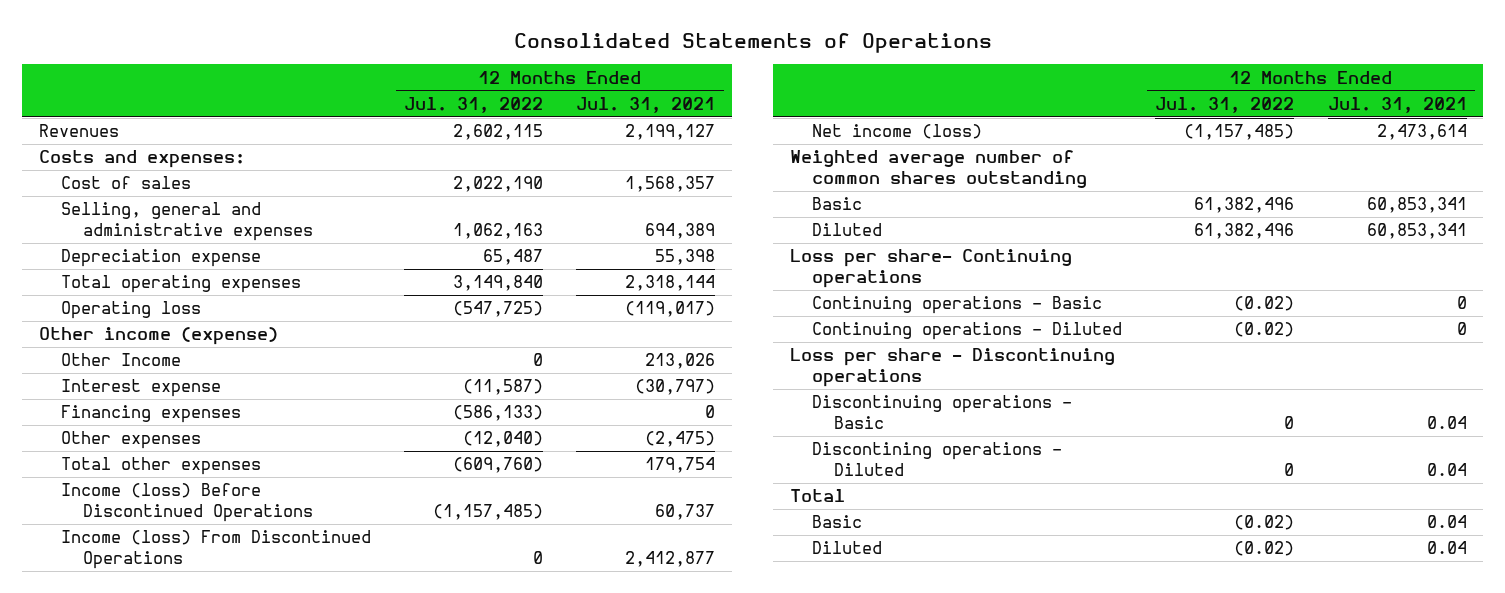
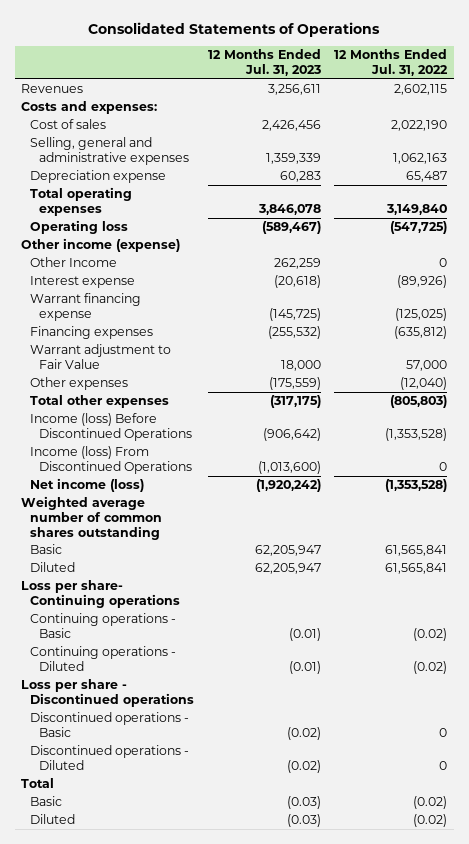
- | 12 Months Ended Jul. 31, 2022 | 12 Months Ended Jul. 31, 2021
+ | 12 Months Ended Jul. 31, 2023 | 12 Months Ended Jul. 31, 2022
- Interest expense | (11,587) | (30,797)
- Financing expenses | (586,133) | 0
+ Interest expense | (20,618) | (89,926)
+ Warrant financing expense | (145,725) | (125,025)
+ Financing expenses | (255,532) | (635,812)
+ Warrant adjustment to Fair Value | 18,000 | 57,000
- Total other expenses | (609,760) | 179,754
- Income (loss) Before Discontinued Operations | (1,157,485) | 60,737
+ Total other expenses | (317,175) | (805,803)
+ Income (loss) Before Discontinued Operations | (906,642) | (1,353,528)
- Net income (loss) | (1,157,485) | 2,473,614
+ Net income (loss) | (1,920,242) | (1,353,528)
- Basic | 61,382,496 | 60,853,341
- Diluted | 61,382,496 | 60,853,341
+ Basic | 62,205,947 | 61,565,841
+ Diluted | 62,205,947 | 61,565,841
- Loss per share - Discontinuing operations
- Discontinuing operations - Basic | 0 | 0.04
- Discontining operations - Diluted | 0 | 0.04
+ Loss per share - Discontinued operations
+ Discontinued operations - Basic | (0.02) | 0
+ Discontinued operations - Diluted | (0.02) | 0

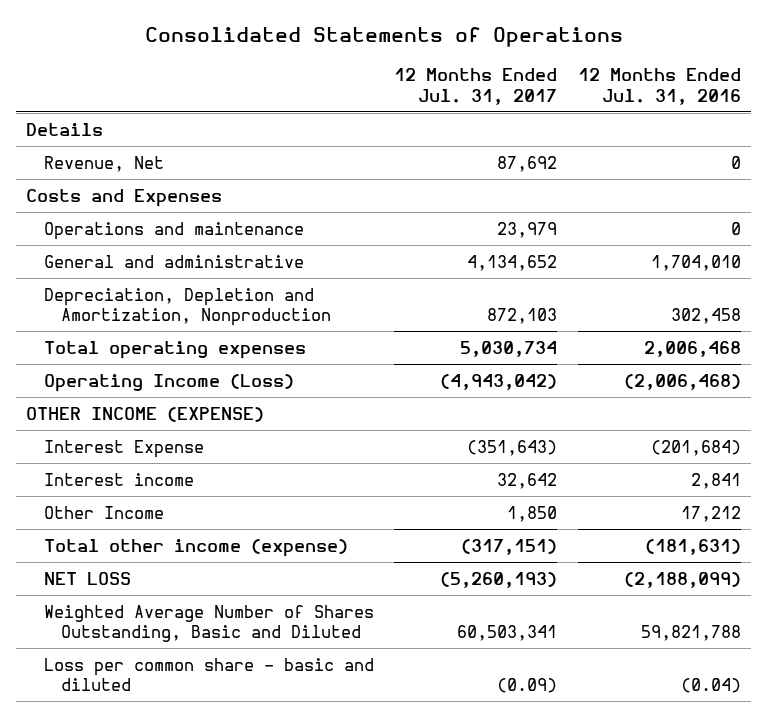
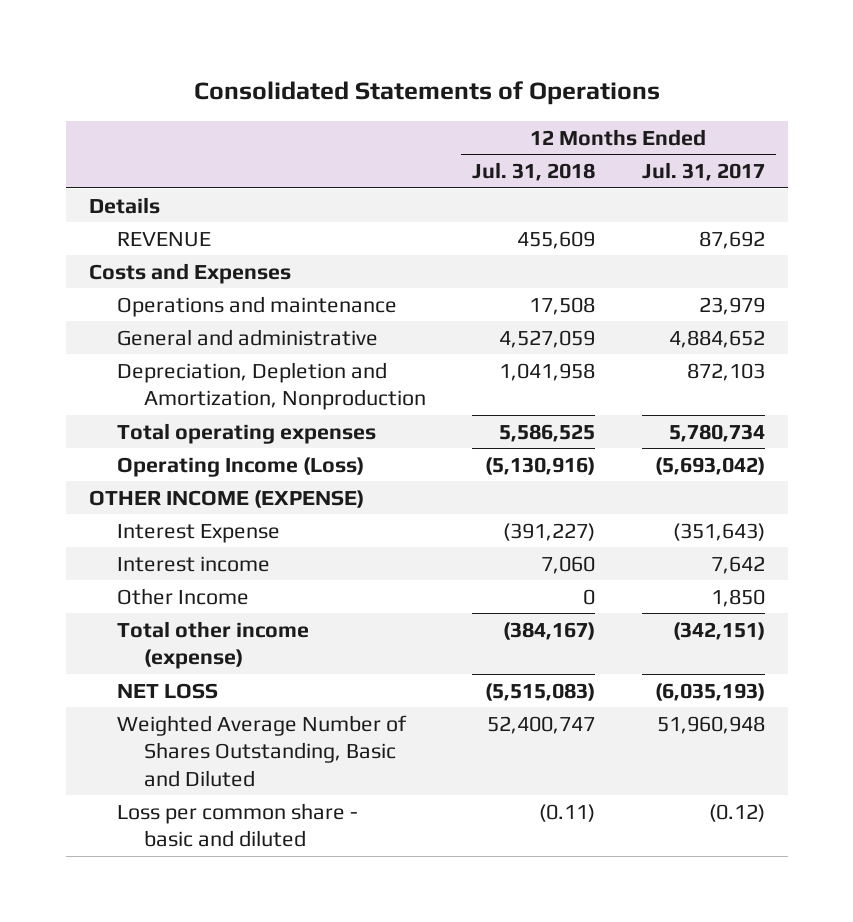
- | 12 Months Ended Jul. 31, 2017 | 12 Months Ended Jul. 31, 2016
+ | 12 Months Ended Jul. 31, 2018 | 12 Months Ended Jul. 31, 2017
- Revenue, Net | 87,692 | 0
+ REVENUE | 455,609 | 87,692
- General and administrative | 4,134,652 | 1,704,010
+ General and administrative | 4,527,059 | 4,884,652
- Total operating expenses | 5,030,734 | 2,006,468
- Operating Income (Loss) | (4,943,042) | (2,006,468)
+ Total operating expenses | 5,586,525 | 5,780,734
+ Operating Income (Loss) | (5,130,916) | (5,693,042)
- Interest income | 32,642 | 2,841
+ Interest income | 7,060 | 7,642
- Total other income (expense) | (317,151) | (181,631)
- NET LOSS | (5,260,193) | (2,188,099)
- Weighted Average Number of Shares Outstanding, Basic and Diluted | 60,503,341 | 59,821,788
- Loss per common share - basic and diluted | (0.09) | (0.04)
+ Total other income (expense) | (384,167) | (342,151)
+ NET LOSS | (5,515,083) | (6,035,193)
+ Weighted Average Number of Shares Outstanding, Basic and Diluted | 52,400,747 | 51,960,948
+ Loss per common share - basic and diluted | (0.11) | (0.12)

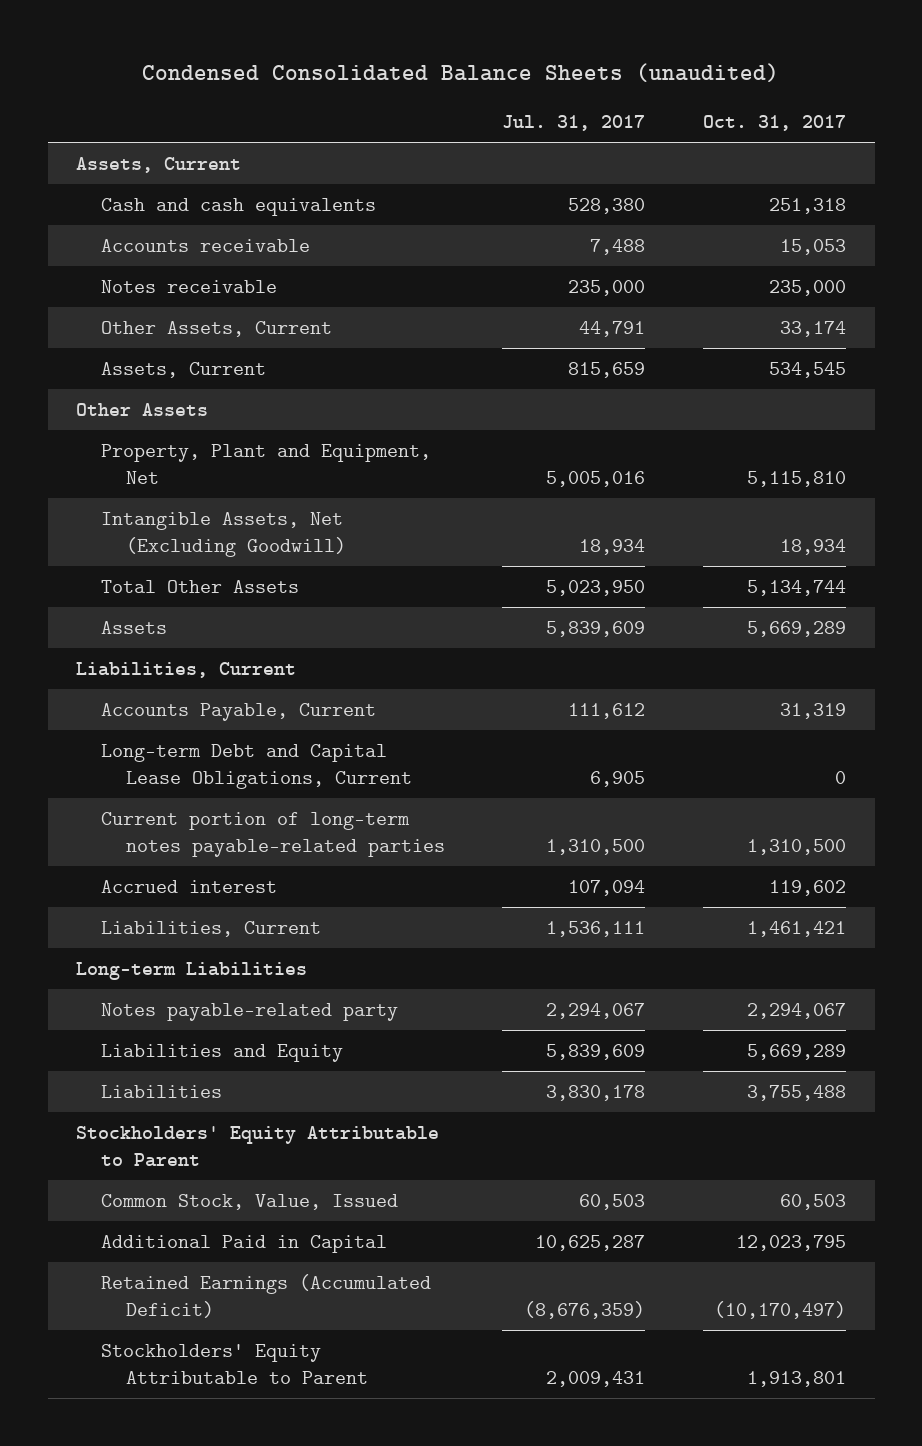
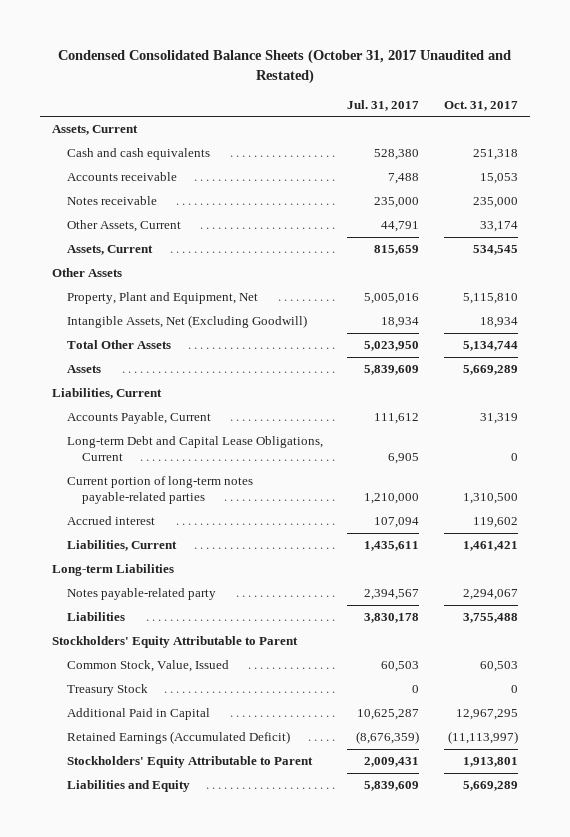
- Condensed Consolidated Balance Sheets (unaudited)
+ Condensed Consolidated Balance Sheets (October 31, 2017 Unaudited and Restated)
- Current portion of long-term notes payable-related parties | 1,310,500 | 1,310,500
+ Current portion of long-term notes payable-related parties | 1,210,000 | 1,310,500
- Liabilities, Current | 1,536,111 | 1,461,421
+ Liabilities, Current | 1,435,611 | 1,461,421
- Notes payable-related party | 2,294,067 | 2,294,067
+ Notes payable-related party | 2,394,567 | 2,294,067
- Additional Paid in Capital | 10,625,287 | 12,023,795
- Retained Earnings (Accumulated Deficit) | (8,676,359) | (10,170,497)
+ Treasury Stock | 0 | 0
+ Additional Paid in Capital | 10,625,287 | 12,967,295
+ Retained Earnings (Accumulated Deficit) | (8,676,359) | (11,113,997)
moved down: Liabilities and Equity | 5,839,609 | 5,669,289

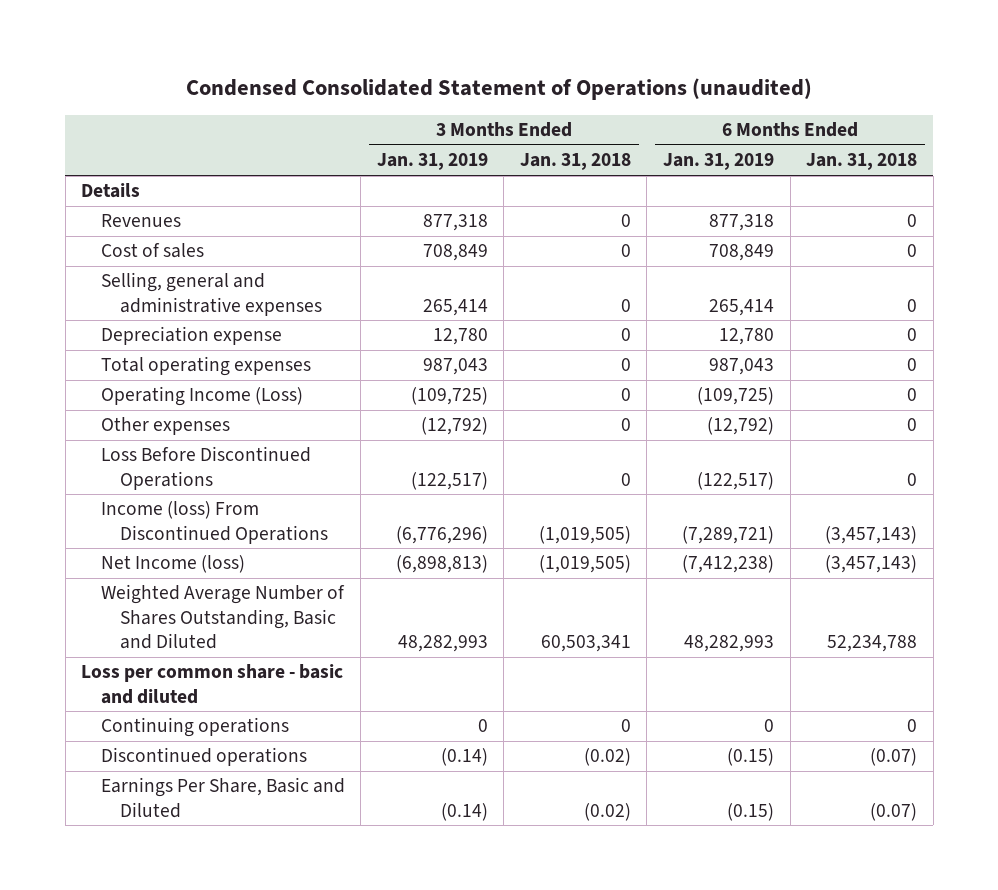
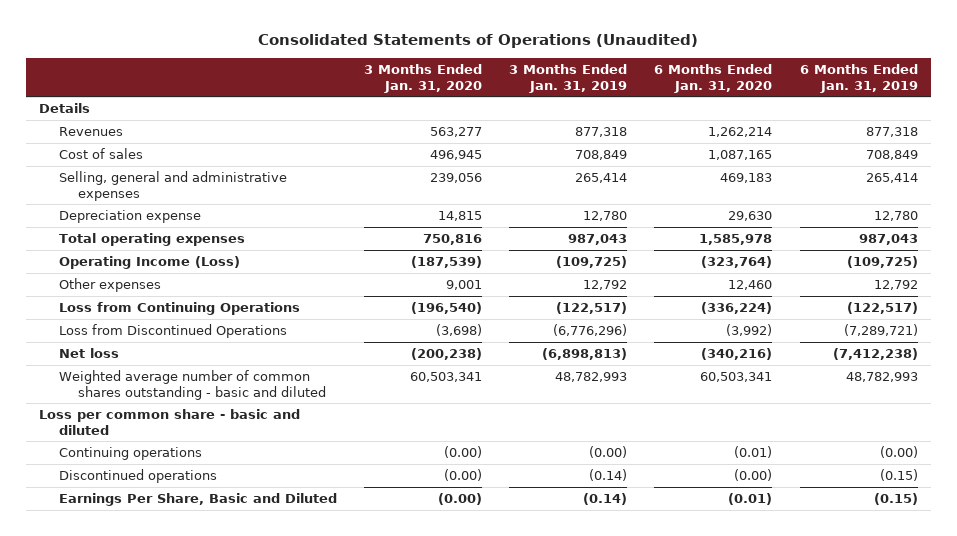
- Condensed Consolidated Statement of Operations (unaudited)
+ Consolidated Statements of Operations (Unaudited)
- | 3 Months Ended Jan. 31, 2019 | 3 Months Ended Jan. 31, 2018 | 6 Months Ended Jan. 31, 2019 | 6 Months Ended Jan. 31, 2018
+ | 3 Months Ended Jan. 31, 2020 | 3 Months Ended Jan. 31, 2019 | 6 Months Ended Jan. 31, 2020 | 6 Months Ended Jan. 31, 2019
- Other expenses | (12,792) | 0 | (12,792) | 0
- Loss Before Discontinued Operations | (122,517) | 0 | (122,517) | 0
- Income (loss) From Discontinued Operations | (6,776,296) | (1,019,505) | (7,289,721) | (3,457,143)
- Net Income (loss) | (6,898,813) | (1,019,505) | (7,412,238) | (3,457,143)
- Weighted Average Number of Shares Outstanding, Basic and Diluted | 48,282,993 | 60,503,341 | 48,282,993 | 52,234,788
+ Other expenses | 9,001 | 12,792 | 12,460 | 12,792
+ Loss from Continuing Operations | (196,540) | (122,517) | (336,224) | (122,517)
+ Loss from Discontinued Operations | (3,698) | (6,776,296) | (3,992) | (7,289,721)
+ Net loss | (200,238) | (6,898,813) | (340,216) | (7,412,238)
+ Weighted average number of common shares outstanding - basic and diluted | 60,503,341 | 48,782,993 | 60,503,341 | 48,782,993
- Continuing operations | 0 | 0 | 0 | 0
+ Continuing operations | (0.00) | (0.00) | (0.01) | (0.00)

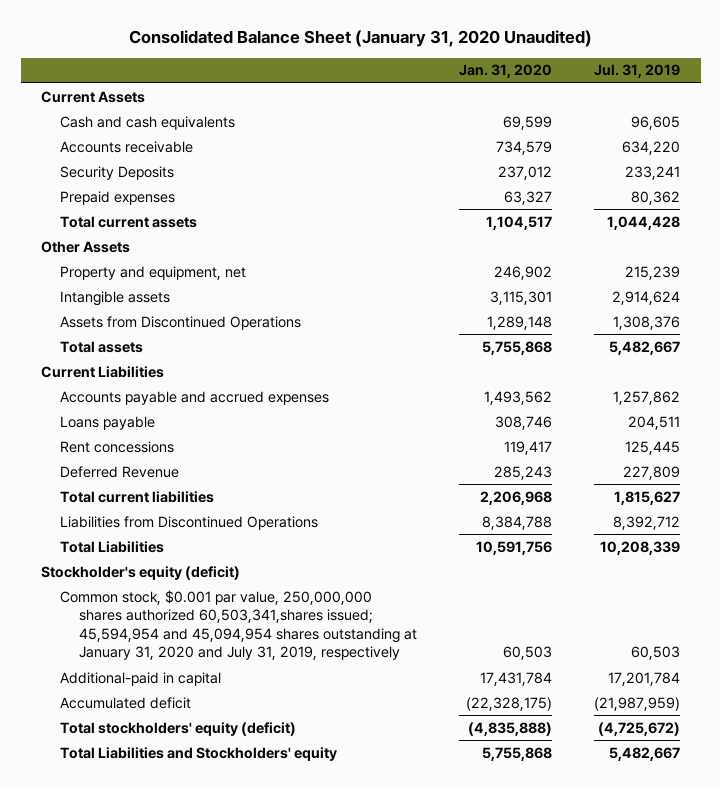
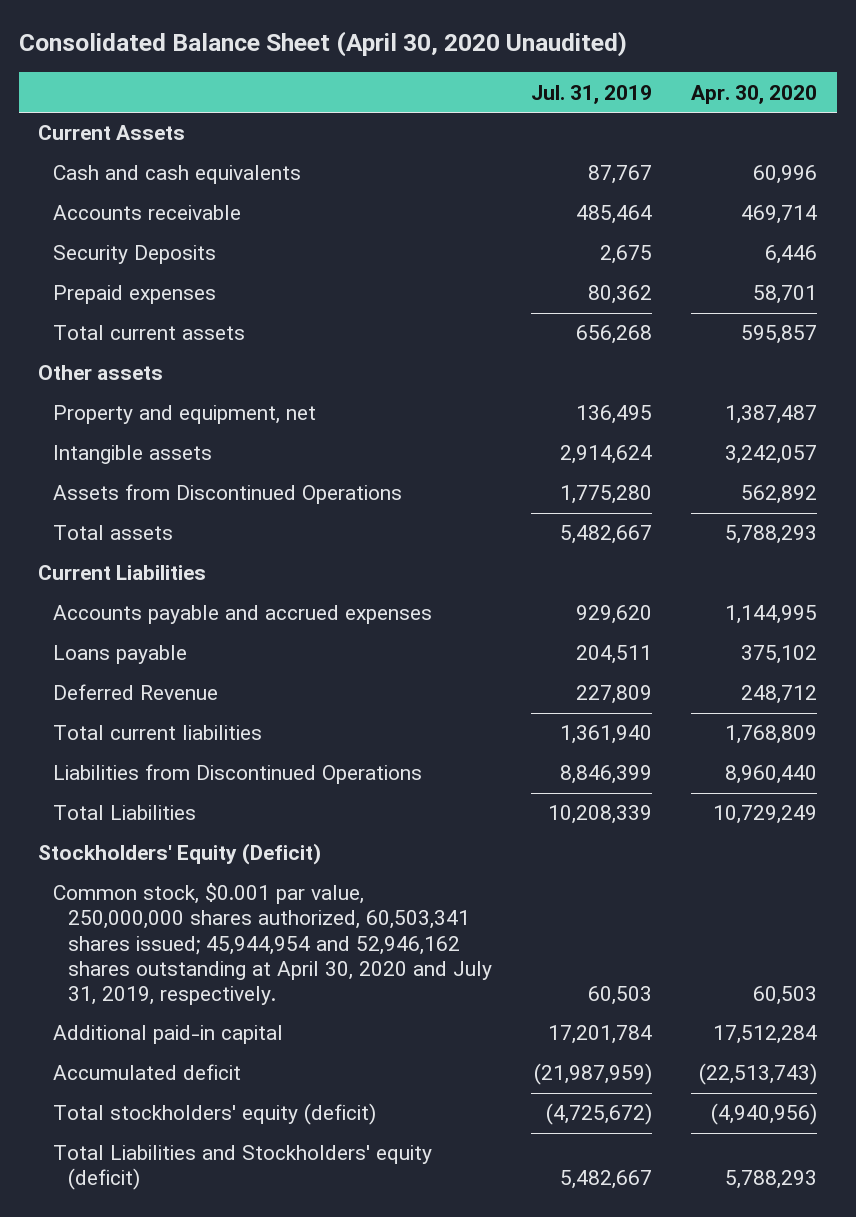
- Consolidated Balance Sheet (January 31, 2020 Unaudited)
+ Consolidated Balance Sheet (April 30, 2020 Unaudited)
- | Jan. 31, 2020 | Jul. 31, 2019
+ | Jul. 31, 2019 | Apr. 30, 2020
- Cash and cash equivalents | 69,599 | 96,605
- Accounts receivable | 734,579 | 634,220
- Security Deposits | 237,012 | 233,241
+ Cash and cash equivalents | 87,767 | 60,996
+ Accounts receivable | 485,464 | 469,714
+ Security Deposits | 2,675 | 6,446
- Total current assets | 1,104,517 | 1,044,428
- Other Assets
- Property and equipment, net | 246,902 | 215,239
+ Total current assets | 656,268 | 595,857
+ Other assets
+ Property and equipment, net | 136,495 | 1,387,487
- Assets from Discontinued Operations | 1,289,148 | 1,308,376
+ Assets from Discontinued Operations | 1,775,280 | 562,892
- Accounts payable and accrued expenses | 1,493,562 | 1,257,862
+ Accounts payable and accrued expenses | 929,620 | 1,144,995
- Rent concessions | 119,417 | 125,445
- Total current liabilities | 2,206,968 | 1,815,627
- Liabilities from Discontinued Operations | 8,384,788 | 8,392,712
+ Total current liabilities | 1,361,940 | 1,768,809
+ Liabilities from Discontinued Operations | 8,846,399 | 8,960,440
- Stockholder's equity (deficit)
- Common stock, $0.001 par value, 250,000,000 shares authorized 60,503,341,shares issued; 45,594,954 and 45,094,954 shares outstanding at January 31, 2020 and July 31, 2019, respectively | 60,503 | 60,503
- Additional-paid in capital | 17,431,784 | 17,201,784
+ Stockholders' Equity (Deficit)
+ Common stock, $0.001 par value, 250,000,000 shares authorized, 60,503,341 shares issued; 45,944,954 and 52,946,162 shares outstanding at April 30, 2020 and July 31, 2019, respectively. | 60,503 | 60,503
+ Additional paid-in capital | 17,201,784 | 17,512,284
- Total Liabilities and Stockholders' equity | 5,755,868 | 5,482,667
+ Total Liabilities and Stockholders' equity (deficit) | 5,482,667 | 5,788,293

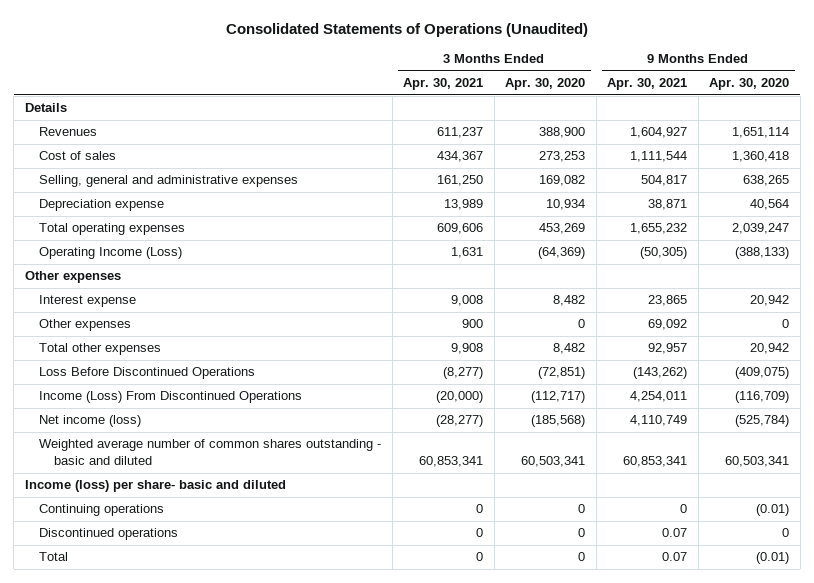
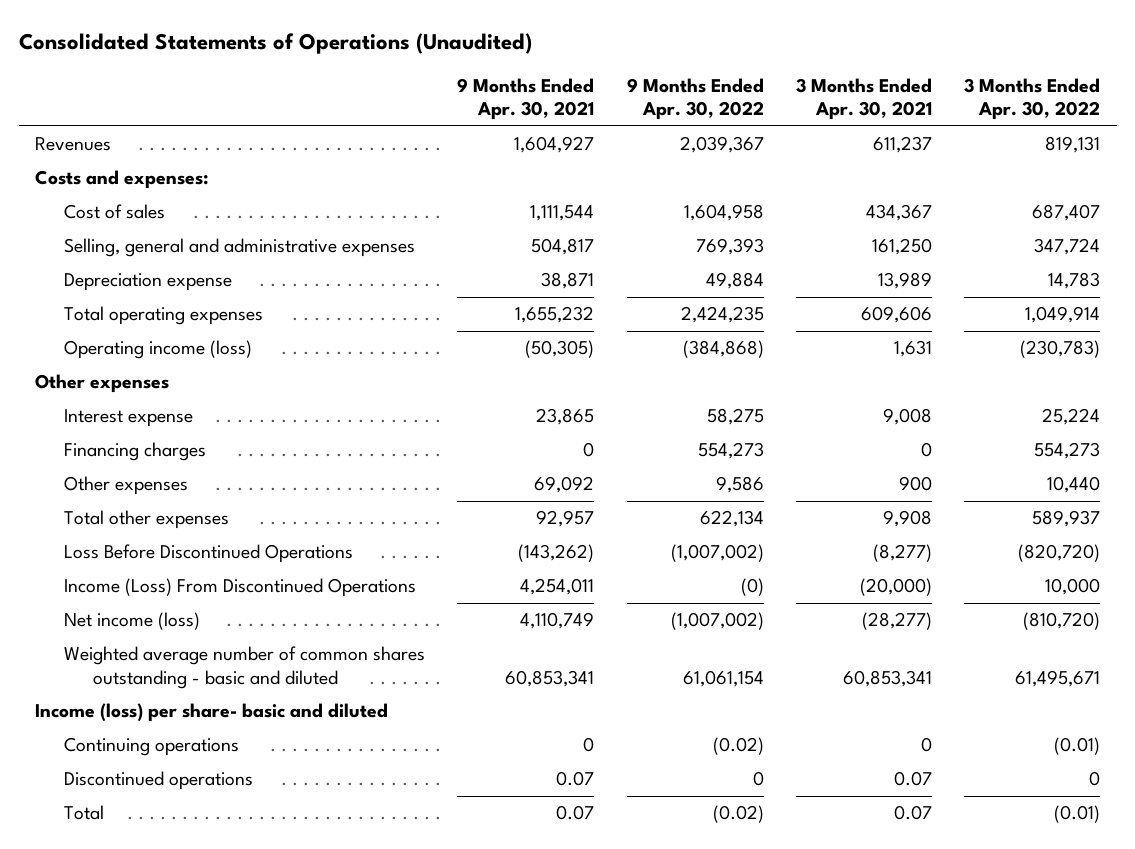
- | 3 Months Ended Apr. 30, 2021 | 3 Months Ended Apr. 30, 2020 | 9 Months Ended Apr. 30, 2021 | 9 Months Ended Apr. 30, 2020
+ | 9 Months Ended Apr. 30, 2021 | 9 Months Ended Apr. 30, 2022 | 3 Months Ended Apr. 30, 2021 | 3 Months Ended Apr. 30, 2022
- Details
+ Costs and expenses:
- Operating Income (Loss) | 1,631 | (64,369) | (50,305) | (388,133)
+ Operating income (loss) | (50,305) | (384,868) | 1,631 | (230,783)
+ Financing charges | 0 | 554,273 | 0 | 554,273
- Discontinued operations | 0 | 0 | 0.07 | 0
- Total | 0 | 0 | 0.07 | (0.01)
+ Discontinued operations | 0.07 | 0 | 0.07 | 0
+ Total | 0.07 | (0.02) | 0.07 | (0.01)

